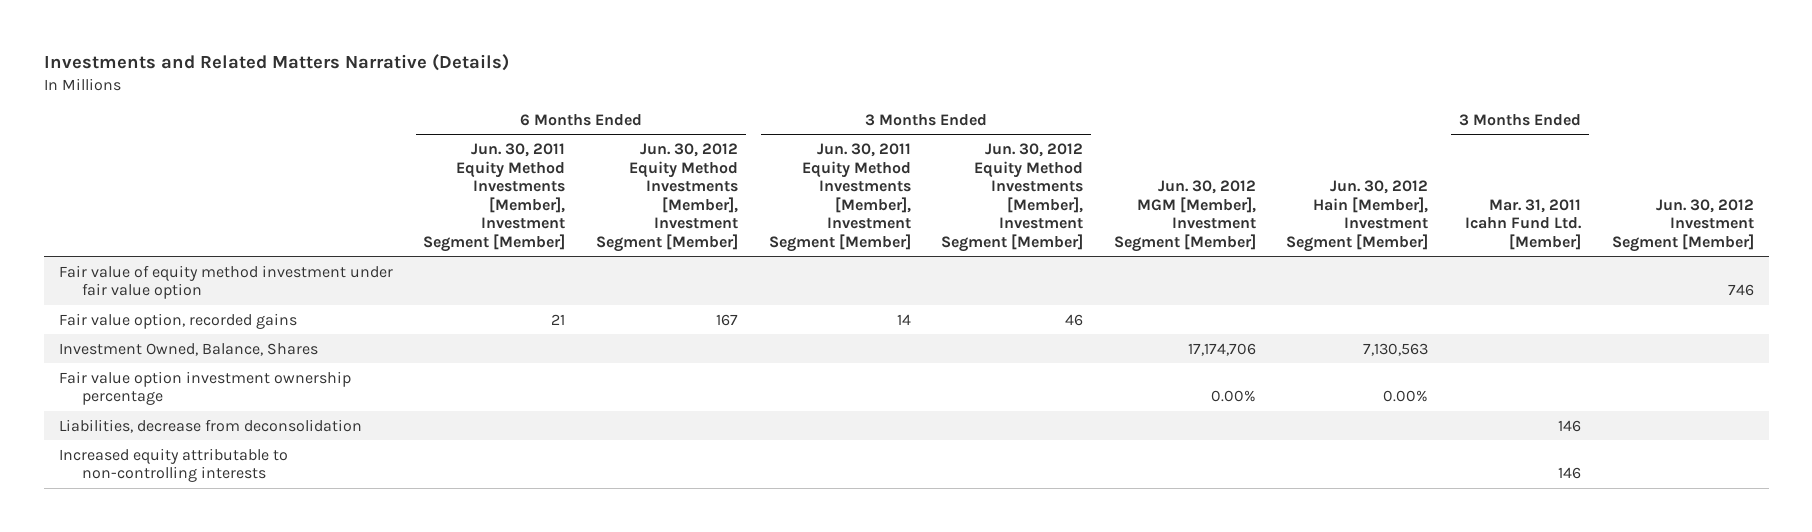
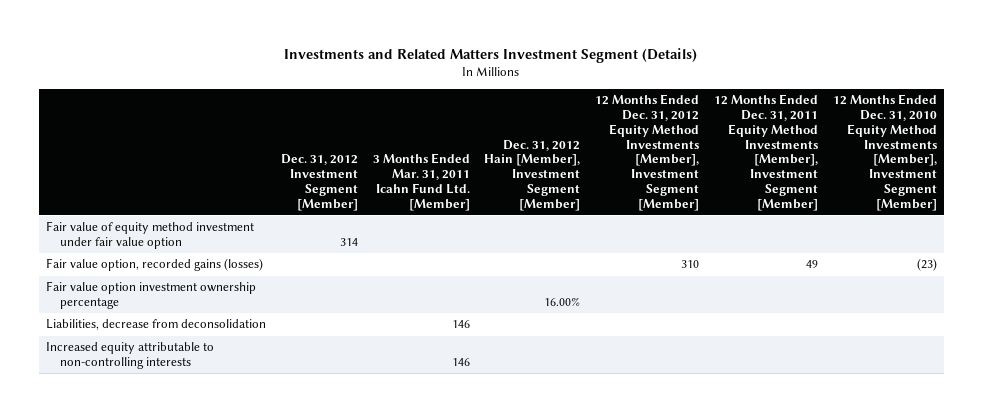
- Investments and Related Matters Narrative (Details)
+ Investments and Related Matters Investment Segment (Details)
- | 6 Months Ended Jun. 30, 2011 Equity Method Investments [Member], Investment Segment [Member] | 6 Months Ended Jun. 30, 2012 Equity Method Investments [Member], Investment Segment [Member] | 3 Months Ended Jun. 30, 2011 Equity Method Investments [Member], Investment Segment [Member] | 3 Months Ended Jun. 30, 2012 Equity Method Investments [Member], Investment Segment [Member] | Jun. 30, 2012 MGM [Member], Investment Segment [Member] | Jun. 30, 2012 Hain [Member], Investment Segment [Member] | 3 Months Ended Mar. 31, 2011 Icahn Fund Ltd. [Member] | Jun. 30, 2012 Investment Segment [Member]
+ | Dec. 31, 2012 Investment Segment [Member] | 3 Months Ended Mar. 31, 2011 Icahn Fund Ltd. [Member] | Dec. 31, 2012 Hain [Member], Investment Segment [Member] | 12 Months Ended Dec. 31, 2012 Equity Method Investments [Member], Investment Segment [Member] | 12 Months Ended Dec. 31, 2011 Equity Method Investments [Member], Investment Segment [Member] | 12 Months Ended Dec. 31, 2010 Equity Method Investments [Member], Investment Segment [Member]
- Fair value option, recorded gains | 21 | 167 | 14 | 46 | | | |
- Investment Owned, Balance, Shares | | | | | 17,174,706 | 7,130,563 | |
+ Fair value option, recorded gains (losses) | | | | 310 | 49 | (23)

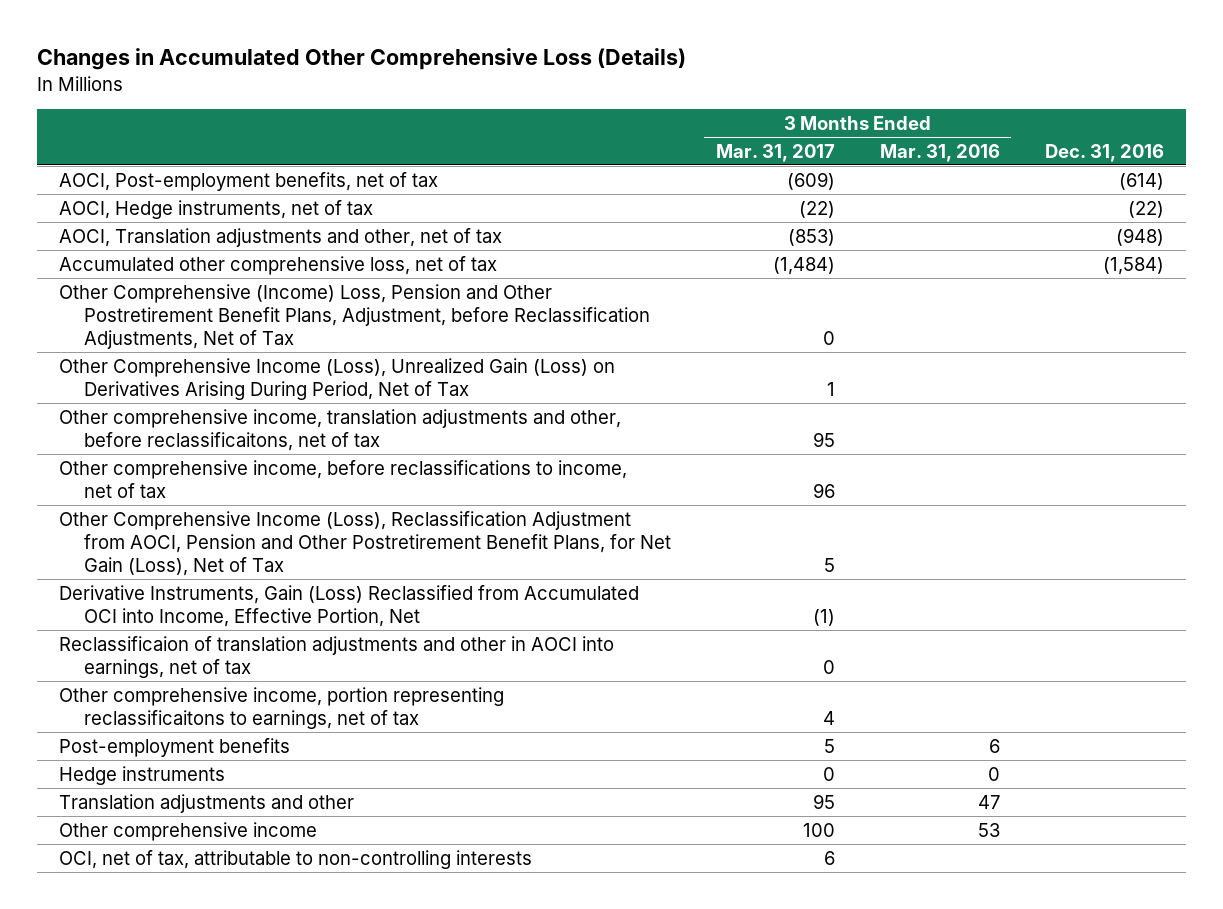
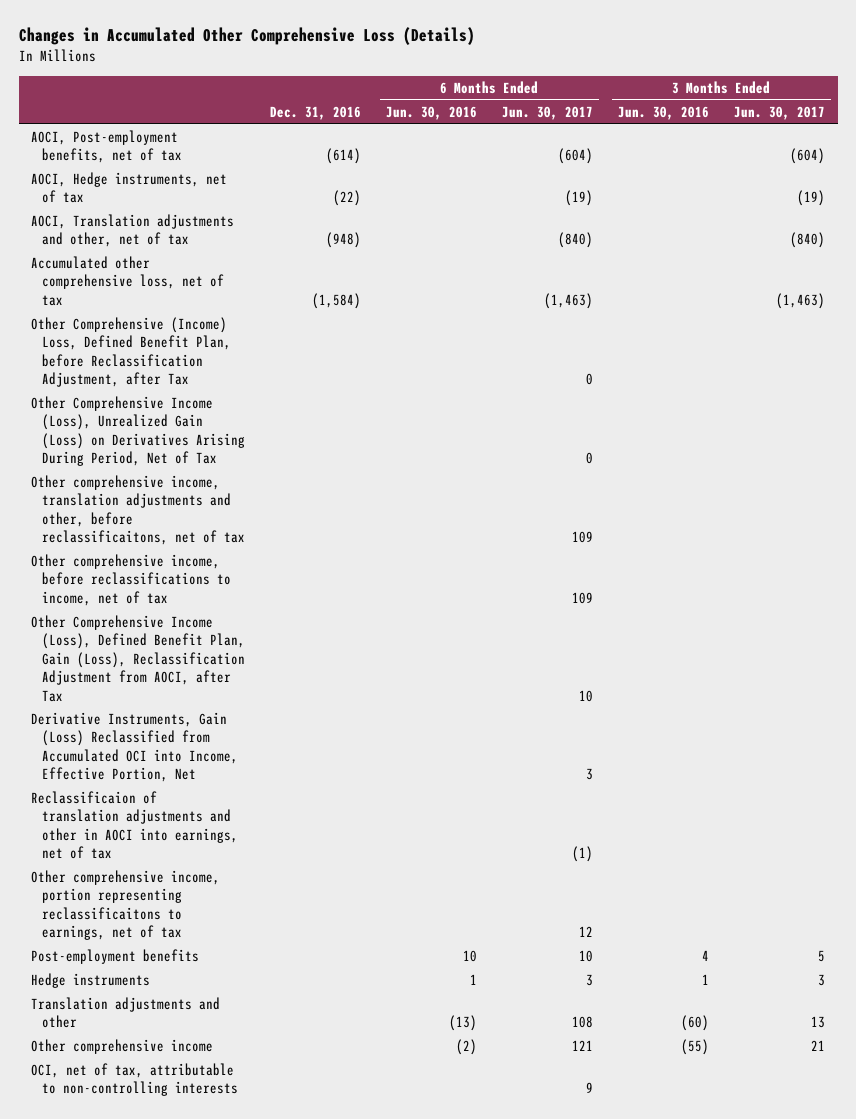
- | 3 Months Ended Mar. 31, 2017 | 3 Months Ended Mar. 31, 2016 | Dec. 31, 2016
+ | Dec. 31, 2016 | 6 Months Ended Jun. 30, 2016 | 6 Months Ended Jun. 30, 2017 | 3 Months Ended Jun. 30, 2016 | 3 Months Ended Jun. 30, 2017
- Other Comprehensive (Income) Loss, Pension and Other Postretirement Benefit Plans, Adjustment, before Reclassification Adjustments, Net of Tax | 0 | |
+ Other Comprehensive (Income) Loss, Defined Benefit Plan, before Reclassification Adjustment, after Tax | | | 0 | |
- Other Comprehensive Income (Loss), Reclassification Adjustment from AOCI, Pension and Other Postretirement Benefit Plans, for Net Gain (Loss), Net of Tax | 5 | |
+ Other Comprehensive Income (Loss), Defined Benefit Plan, Gain (Loss), Reclassification Adjustment from AOCI, after Tax | | | 10 | |

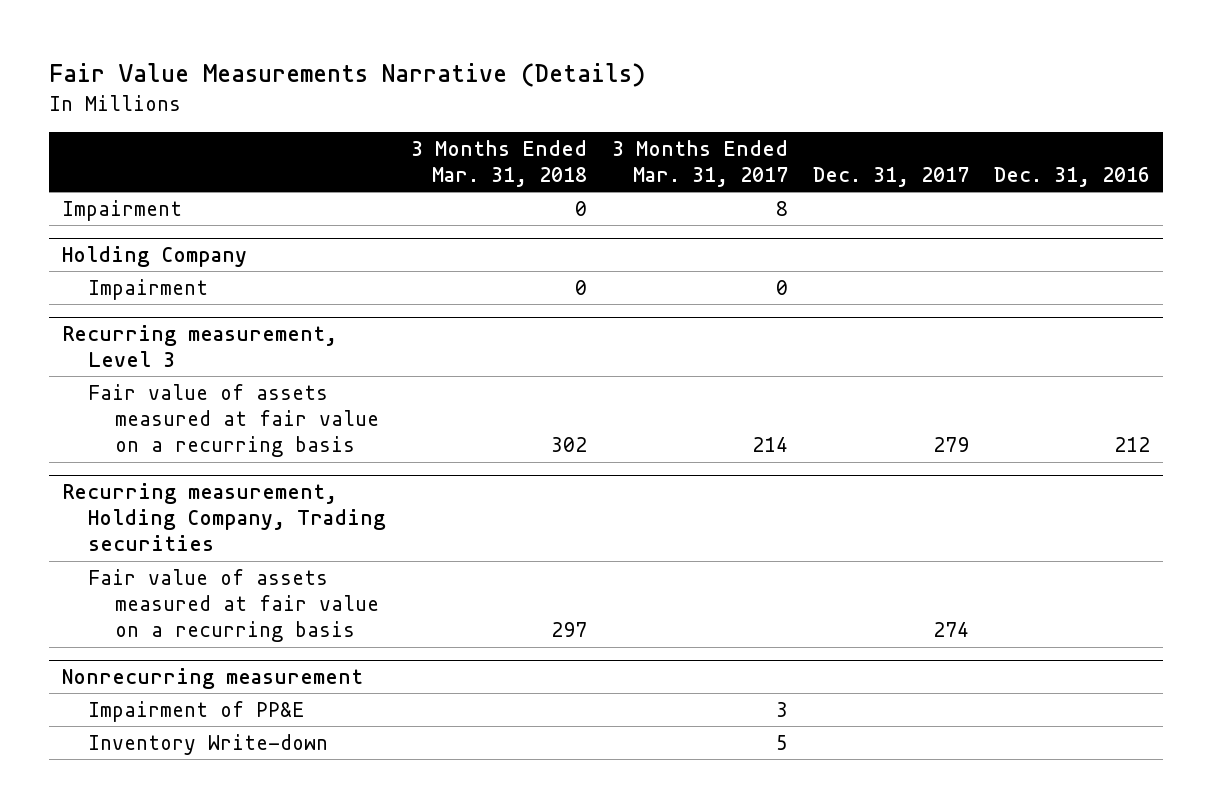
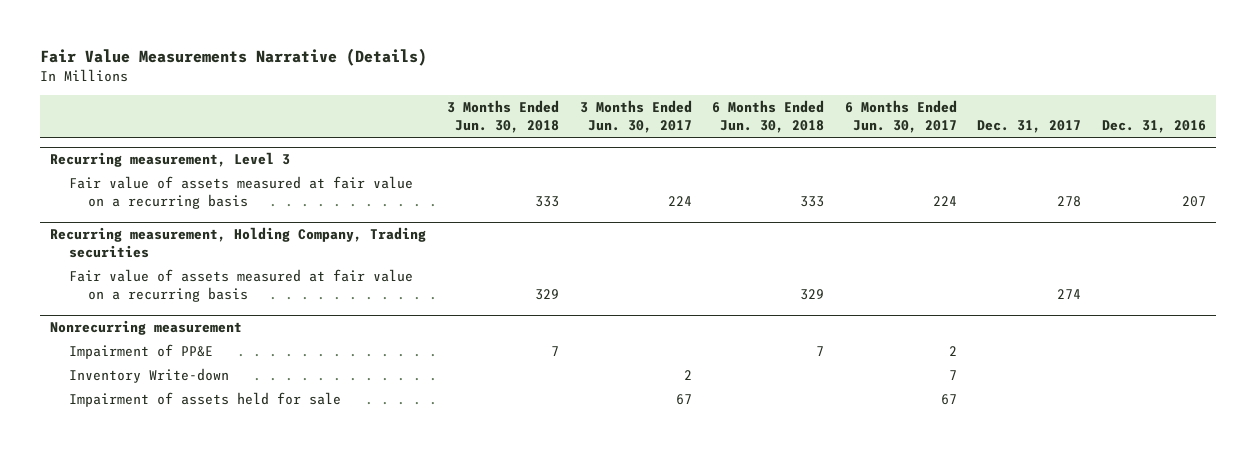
- | 3 Months Ended Mar. 31, 2018 | 3 Months Ended Mar. 31, 2017 | Dec. 31, 2017 | Dec. 31, 2016
+ | 3 Months Ended Jun. 30, 2018 | 3 Months Ended Jun. 30, 2017 | 6 Months Ended Jun. 30, 2018 | 6 Months Ended Jun. 30, 2017 | Dec. 31, 2017 | Dec. 31, 2016
- Impairment | 0 | 8 | |
- Holding Company
- Impairment | 0 | 0 | |
@ Recurring measurement, Level 3
- Fair value of assets measured at fair value on a recurring basis | 302 | 214 | 279 | 212
+ Fair value of assets measured at fair value on a recurring basis | 333 | 224 | 333 | 224 | 278 | 207
@ Nonrecurring measurement
+ Impairment of assets held for sale | | 67 | | 67 | |

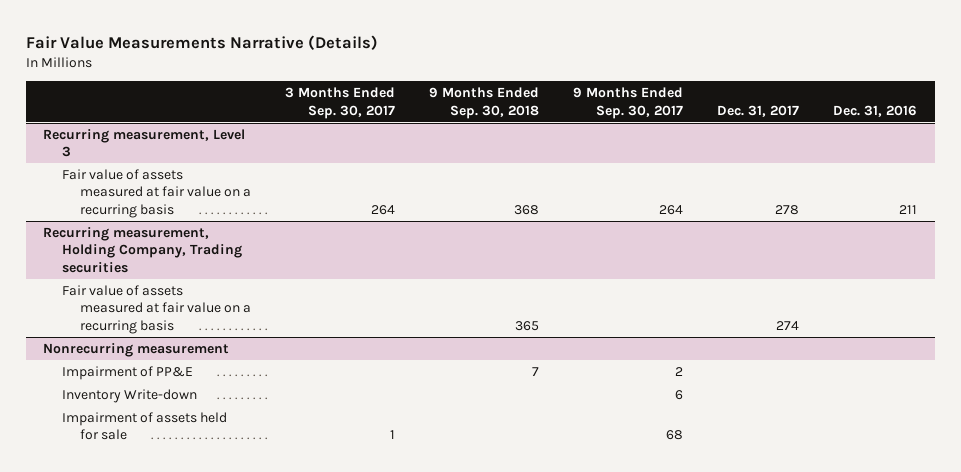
- | 3 Months Ended Jun. 30, 2018 | 3 Months Ended Jun. 30, 2017 | 6 Months Ended Jun. 30, 2018 | 6 Months Ended Jun. 30, 2017 | Dec. 31, 2017 | Dec. 31, 2016
+ | 3 Months Ended Sep. 30, 2017 | 9 Months Ended Sep. 30, 2018 | 9 Months Ended Sep. 30, 2017 | Dec. 31, 2017 | Dec. 31, 2016
@ Recurring measurement, Level 3
- Fair value of assets measured at fair value on a recurring basis | 333 | 224 | 333 | 224 | 278 | 207
+ Fair value of assets measured at fair value on a recurring basis | 264 | 368 | 264 | 278 | 211

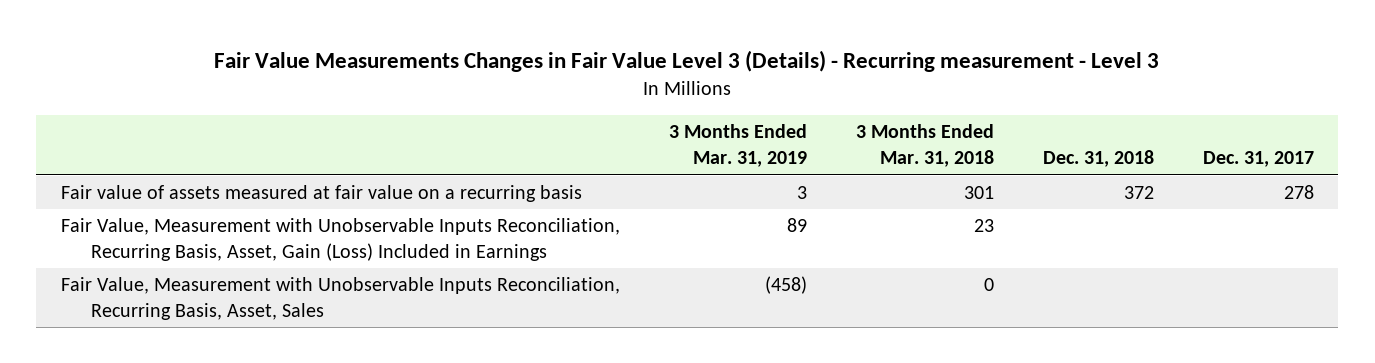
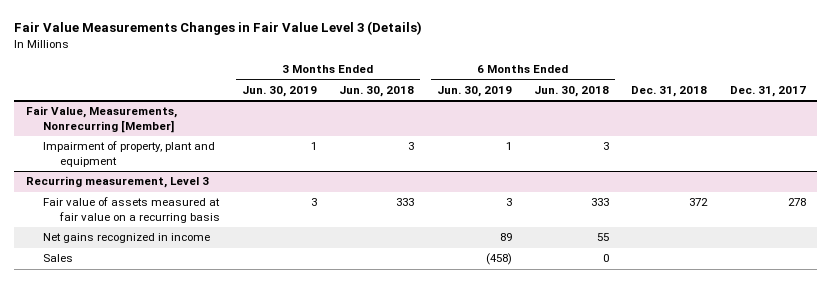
- Fair Value Measurements Changes in Fair Value Level 3 (Details) - Recurring measurement - Level 3
+ Fair Value Measurements Changes in Fair Value Level 3 (Details)
- | 3 Months Ended Mar. 31, 2019 | 3 Months Ended Mar. 31, 2018 | Dec. 31, 2018 | Dec. 31, 2017
+ | 3 Months Ended Jun. 30, 2019 | 3 Months Ended Jun. 30, 2018 | 6 Months Ended Jun. 30, 2019 | 6 Months Ended Jun. 30, 2018 | Dec. 31, 2018 | Dec. 31, 2017
+ Fair Value, Measurements, Nonrecurring [Member]
+ Impairment of property, plant and equipment | 1 | 3 | 1 | 3 | |
+ Recurring measurement, Level 3
- Fair Value, Measurement with Unobservable Inputs Reconciliation, Recurring Basis, Asset, Gain (Loss) Included in Earnings | 89 | 23 | |
- Fair Value, Measurement with Unobservable Inputs Reconciliation, Recurring Basis, Asset, Sales | (458) | 0 | |
+ Net gains recognized in income | | | 89 | 55 | |
+ Sales | | | (458) | 0 | |

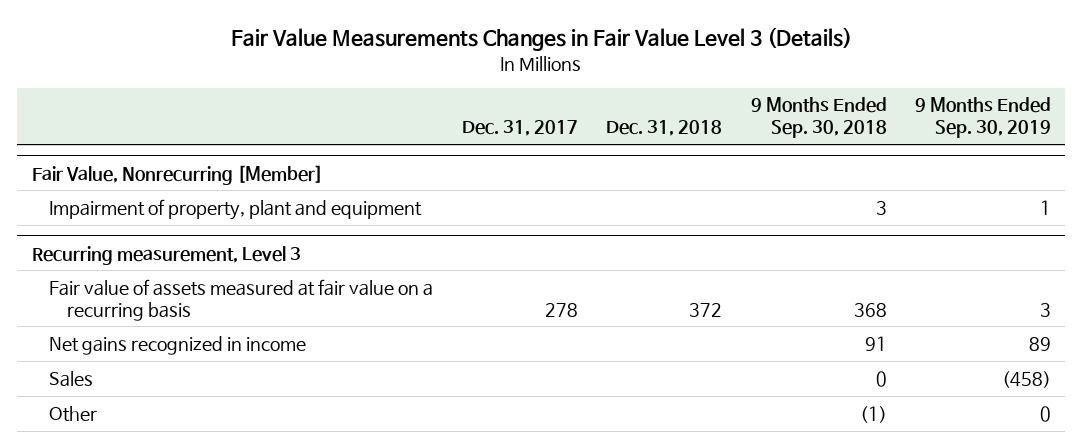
- | 3 Months Ended Jun. 30, 2019 | 3 Months Ended Jun. 30, 2018 | 6 Months Ended Jun. 30, 2019 | 6 Months Ended Jun. 30, 2018 | Dec. 31, 2018 | Dec. 31, 2017
+ | Dec. 31, 2017 | Dec. 31, 2018 | 9 Months Ended Sep. 30, 2018 | 9 Months Ended Sep. 30, 2019
- Fair Value, Measurements, Nonrecurring [Member]
+ Fair Value, Nonrecurring [Member]
@ Recurring measurement, Level 3
+ Other | | | (1) | 0

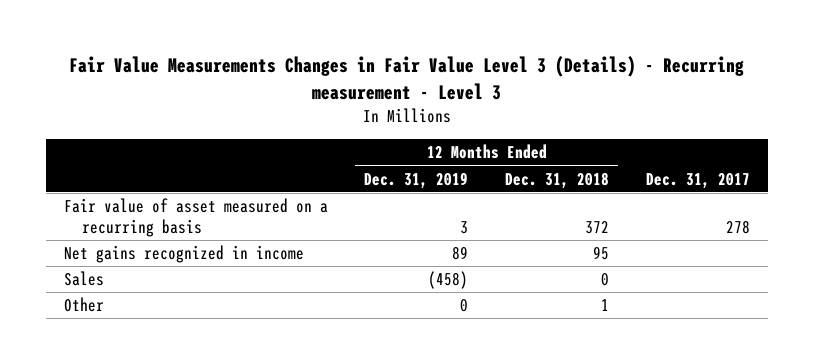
- Fair Value Measurements Changes in Fair Value Level 3 (Details)
+ Fair Value Measurements Changes in Fair Value Level 3 (Details) - Recurring measurement - Level 3
- | Dec. 31, 2017 | Dec. 31, 2018 | 9 Months Ended Sep. 30, 2018 | 9 Months Ended Sep. 30, 2019
+ | 12 Months Ended Dec. 31, 2019 | 12 Months Ended Dec. 31, 2018 | Dec. 31, 2017
- Fair Value, Nonrecurring [Member]
- Impairment of property, plant and equipment | | | 3 | 1
- Recurring measurement, Level 3
- Fair value of assets measured at fair value on a recurring basis | 278 | 372 | 368 | 3
- Net gains recognized in income | | | 91 | 89
- Sales | | | 0 | (458)
- Other | | | (1) | 0
+ Fair value of asset measured on a recurring basis | 3 | 372 | 278
+ Net gains recognized in income | 89 | 95 |
+ Sales | (458) | 0 |
+ Other | 0 | 1 |

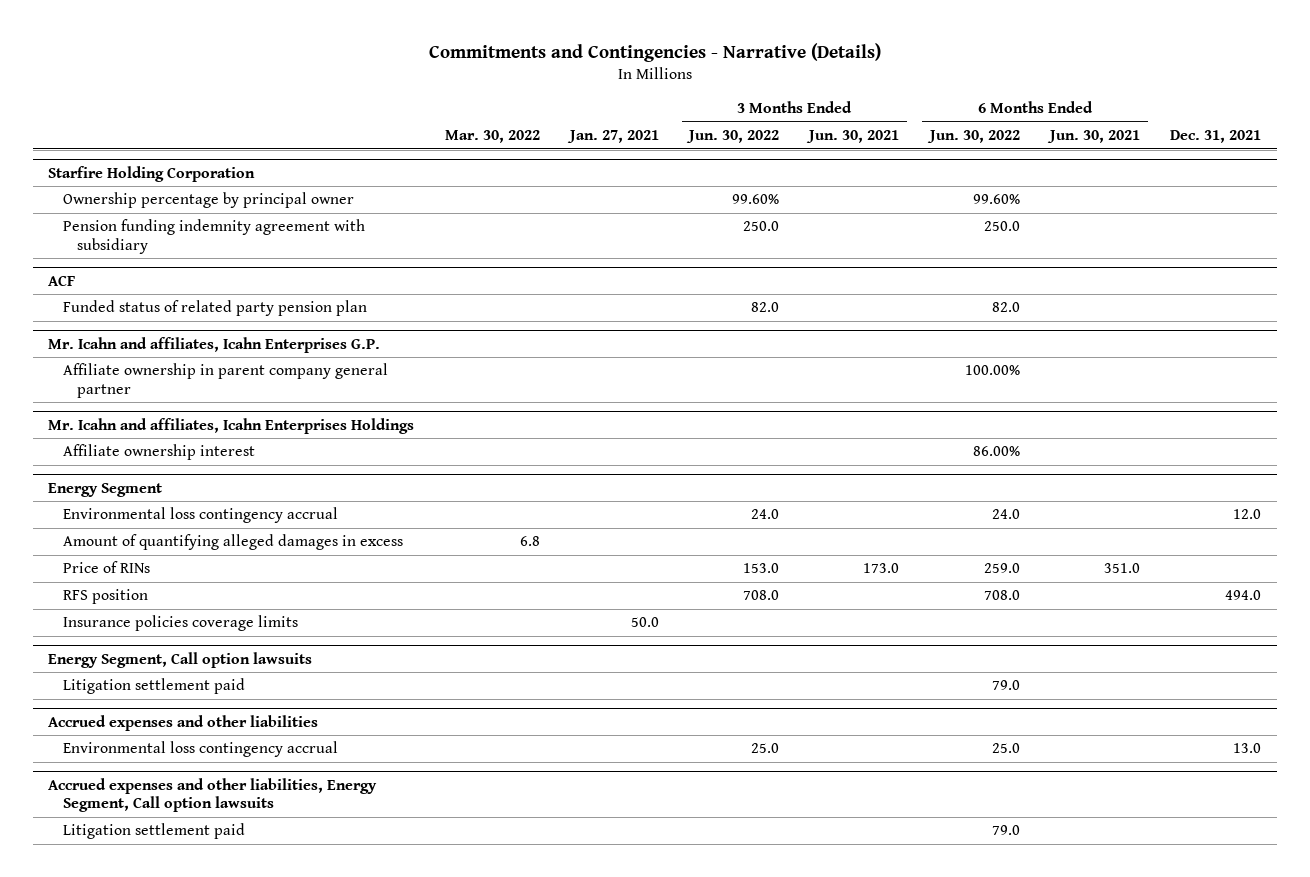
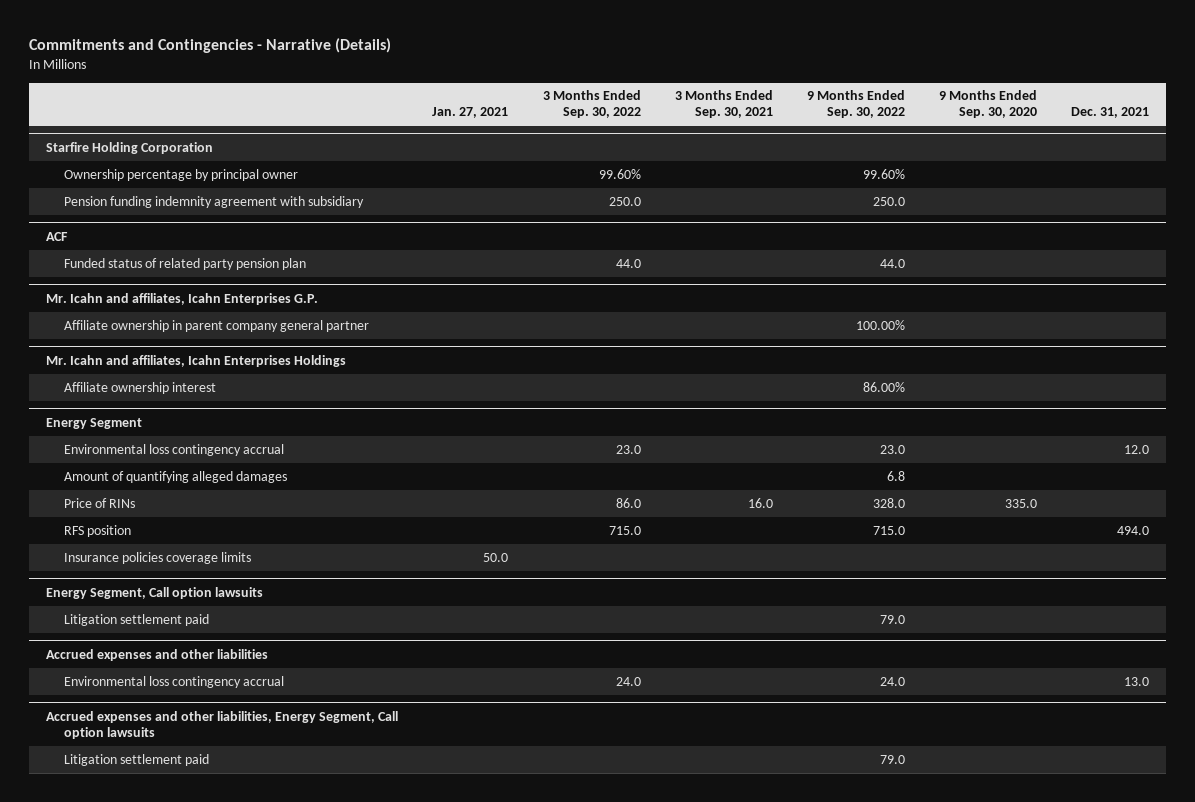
- | Mar. 30, 2022 | Jan. 27, 2021 | 3 Months Ended Jun. 30, 2022 | 3 Months Ended Jun. 30, 2021 | 6 Months Ended Jun. 30, 2022 | 6 Months Ended Jun. 30, 2021 | Dec. 31, 2021
+ | Jan. 27, 2021 | 3 Months Ended Sep. 30, 2022 | 3 Months Ended Sep. 30, 2021 | 9 Months Ended Sep. 30, 2022 | 9 Months Ended Sep. 30, 2020 | Dec. 31, 2021
@ Energy Segment
- Amount of quantifying alleged damages in excess | 6.8 | | | | | |
+ Amount of quantifying alleged damages | | | | 6.8 | |

